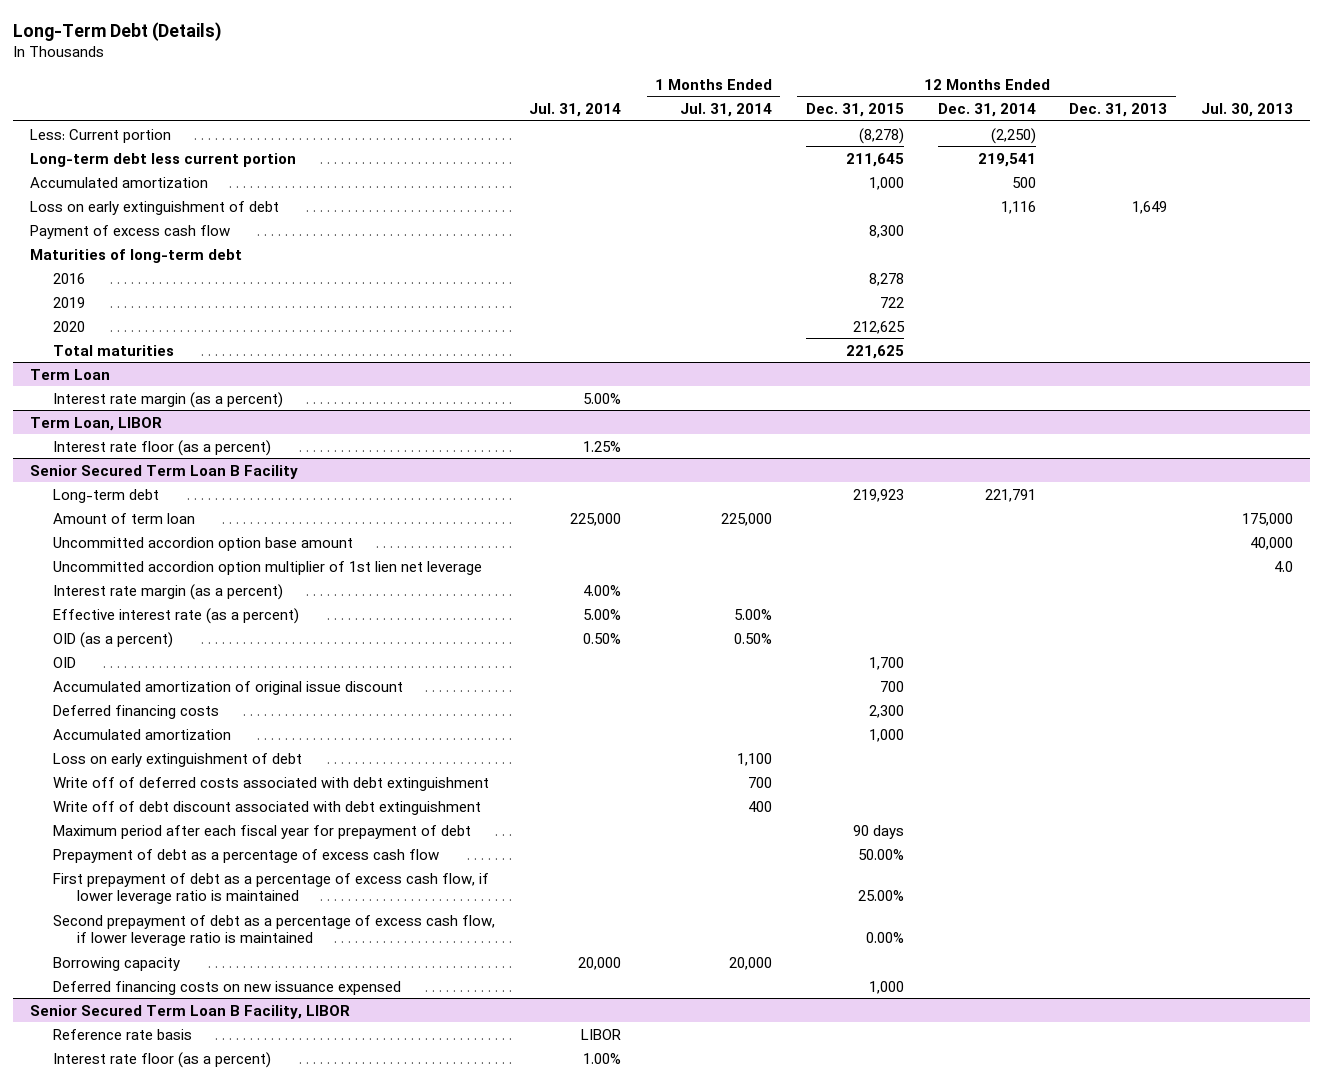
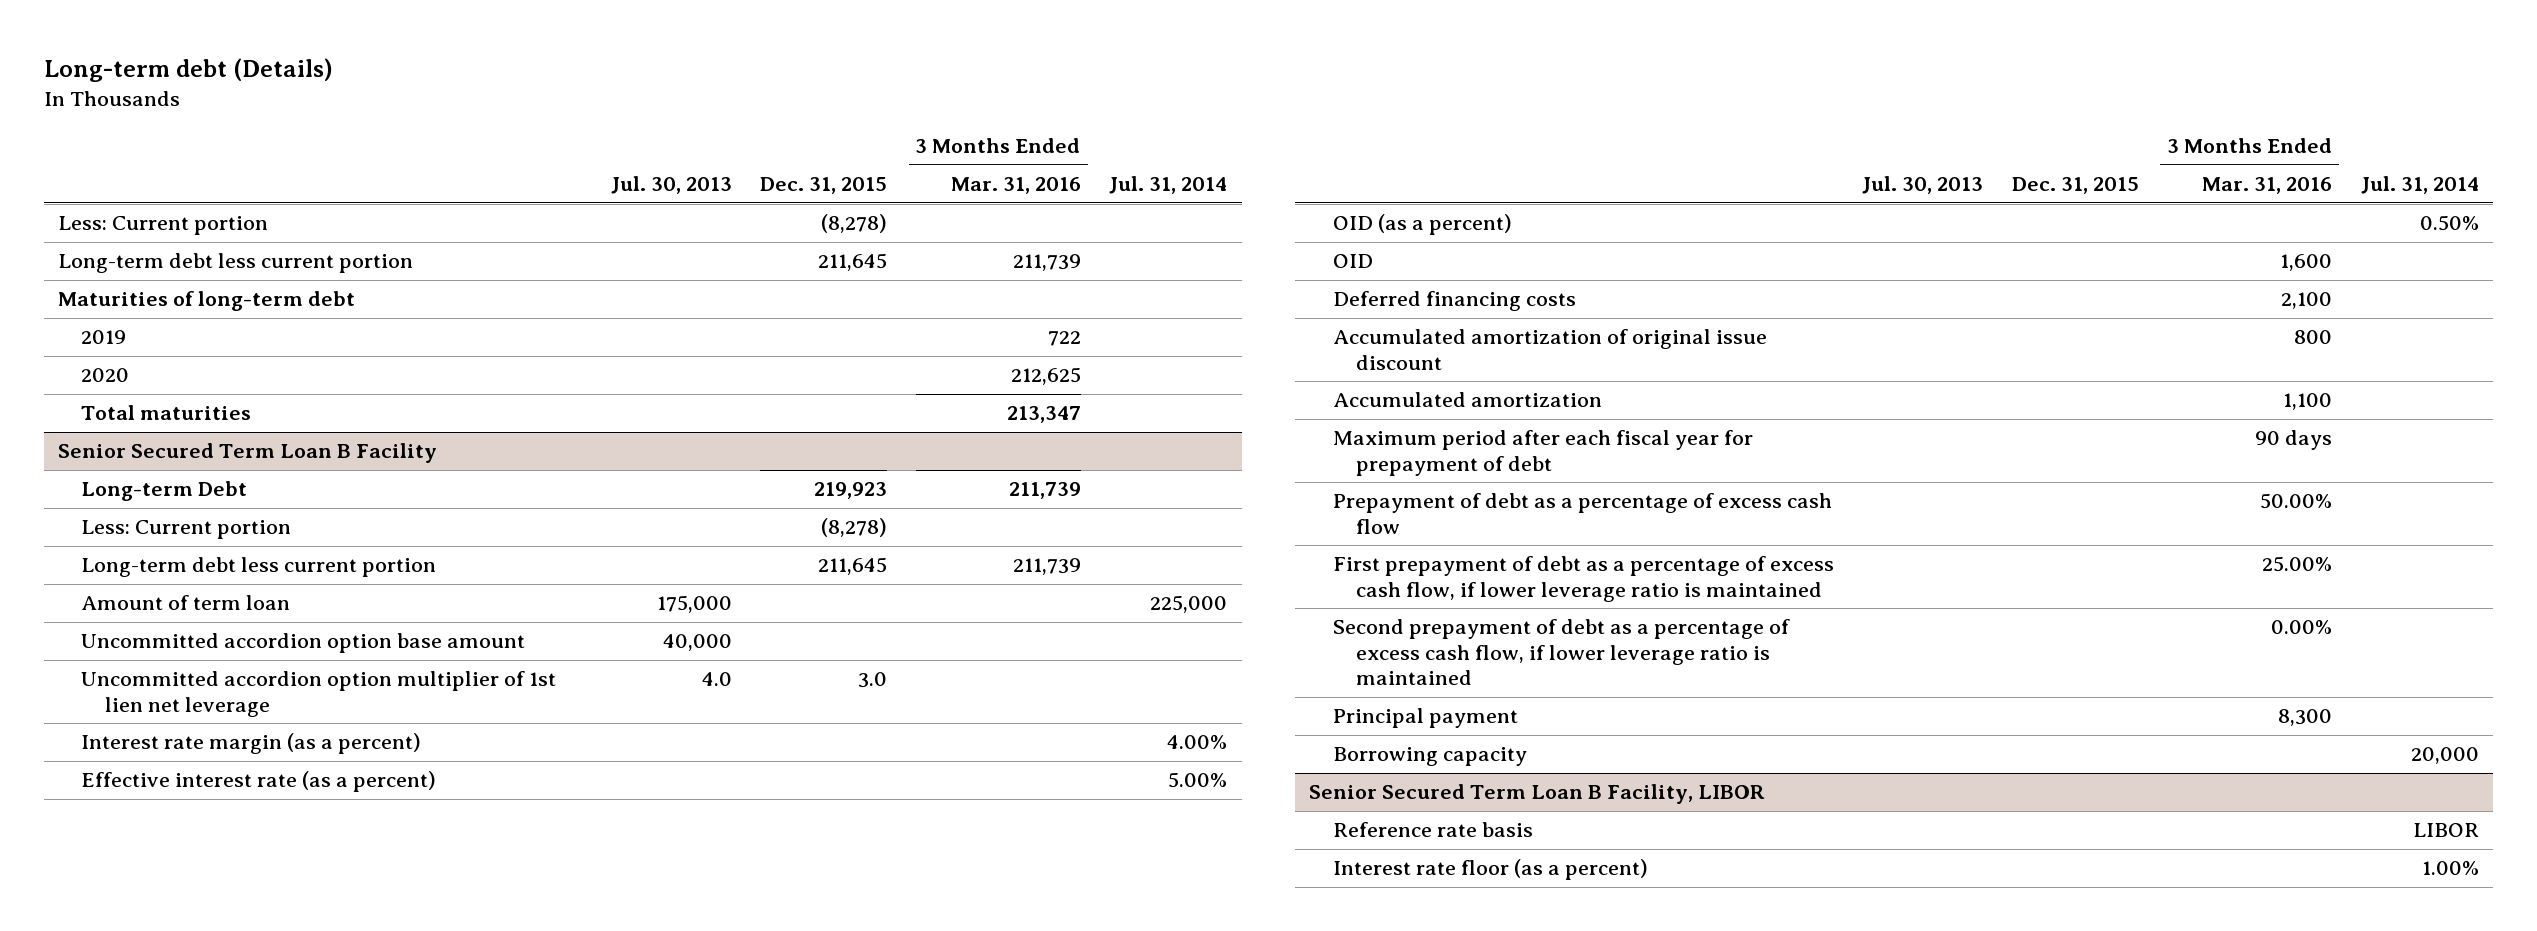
- Long-Term Debt (Details)
+ Long-term debt (Details)
- | Jul. 31, 2014 | 1 Months Ended Jul. 31, 2014 | 12 Months Ended Dec. 31, 2015 | 12 Months Ended Dec. 31, 2014 | 12 Months Ended Dec. 31, 2013 | Jul. 30, 2013
+ | Jul. 30, 2013 | Dec. 31, 2015 | 3 Months Ended Mar. 31, 2016 | Jul. 31, 2014
- Accumulated amortization | | | 1,000 | 500 | |
- Loss on early extinguishment of debt | | | | 1,116 | 1,649 |
- Payment of excess cash flow | | | 8,300 | | |
- 2016 | | | 8,278 | | |
- Term Loan
- Interest rate margin (as a percent) | 5.00% | | | | |
- Term Loan, LIBOR
- Interest rate floor (as a percent) | 1.25% | | | | |
@ Senior Secured Term Loan B Facility
- Long-term debt | | | 219,923 | 221,791 | |
+ Long-term Debt | | 219,923 | 211,739 |
+ Less: Current portion | | (8,278) | |
+ Long-term debt less current portion | | 211,645 | 211,739 |
moved down: Accumulated amortization of original issue discount | | | 800 |
- Loss on early extinguishment of debt | | 1,100 | | | |
- Write off of deferred costs associated with debt extinguishment | | 700 | | | |
- Write off of debt discount associated with debt extinguishment | | 400 | | | |
+ Principal payment | | | 8,300 |
- Deferred financing costs on new issuance expensed | | | 1,000 | | |

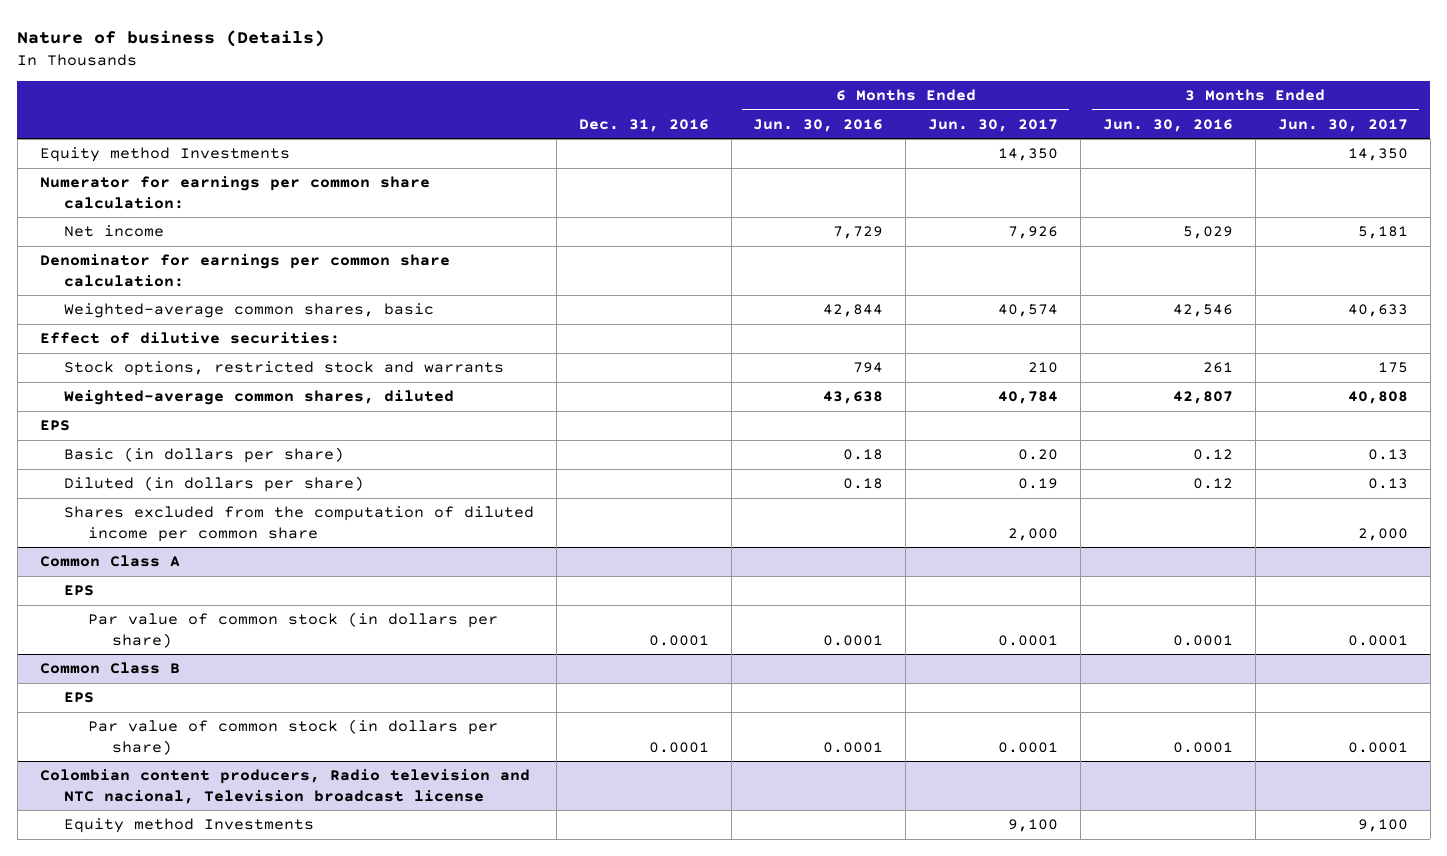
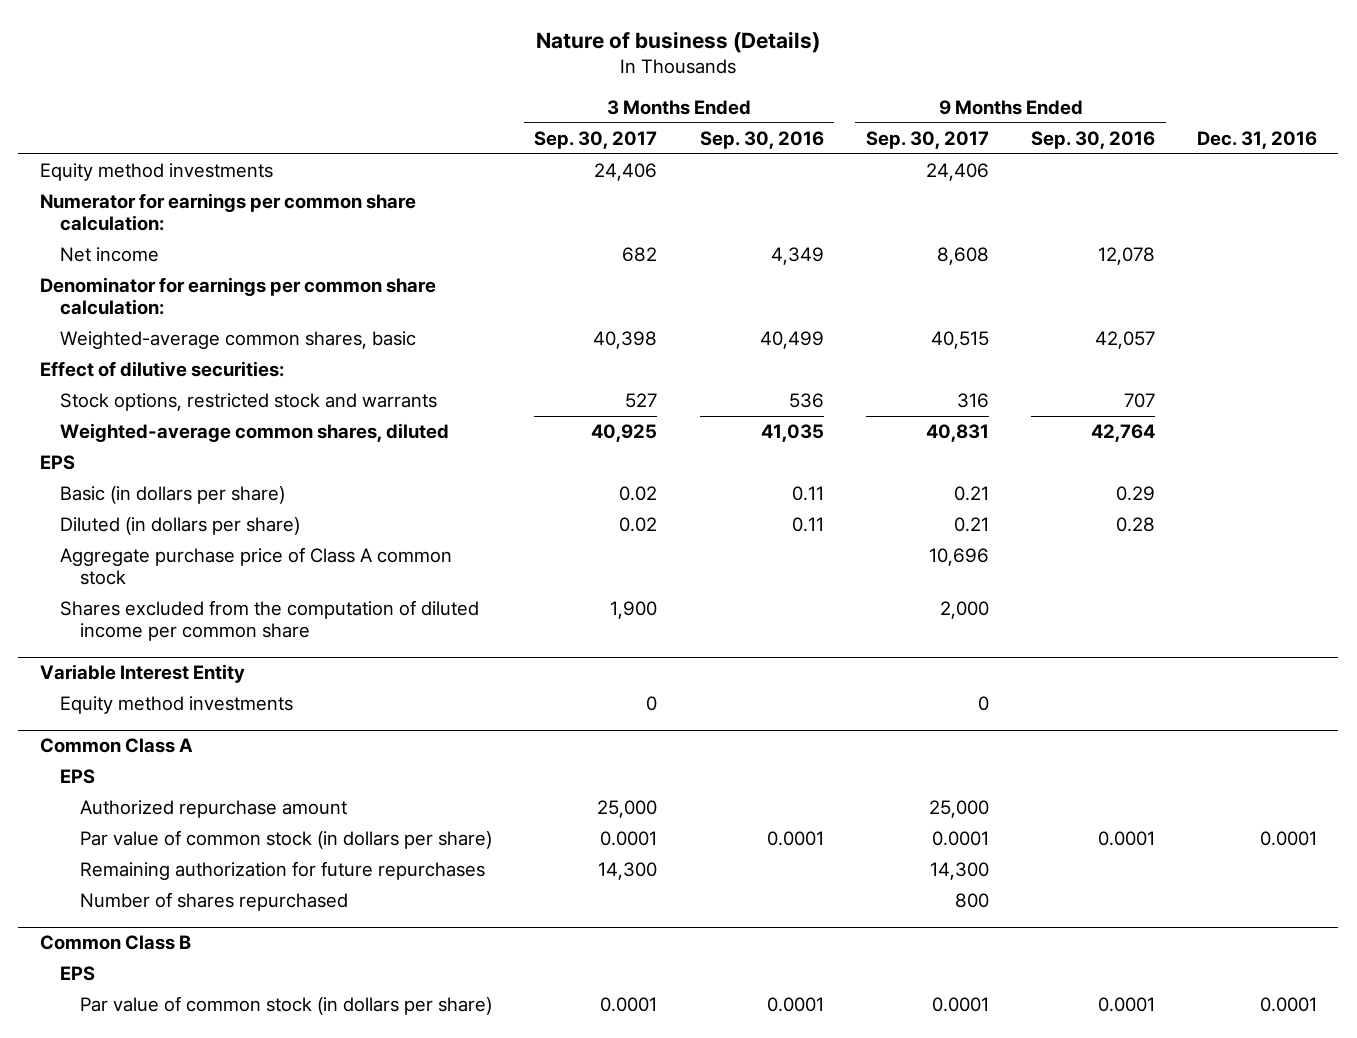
- | Dec. 31, 2016 | 6 Months Ended Jun. 30, 2016 | 6 Months Ended Jun. 30, 2017 | 3 Months Ended Jun. 30, 2016 | 3 Months Ended Jun. 30, 2017
+ | 3 Months Ended Sep. 30, 2017 | 3 Months Ended Sep. 30, 2016 | 9 Months Ended Sep. 30, 2017 | 9 Months Ended Sep. 30, 2016 | Dec. 31, 2016
- Equity method Investments | | | 14,350 | | 14,350
+ Equity method investments | 24,406 | | 24,406 | |
+ Aggregate purchase price of Class A common stock | | | 10,696 | |
+ Variable Interest Entity
+ Equity method investments | 0 | | 0 | |
@ Common Class A
+ Authorized repurchase amount | 25,000 | | 25,000 | |
+ Remaining authorization for future repurchases | 14,300 | | 14,300 | |
+ Number of shares repurchased | | | 800 | |
- Colombian content producers, Radio television and NTC nacional, Television broadcast license
- Equity method Investments | | | 9,100 | | 9,100

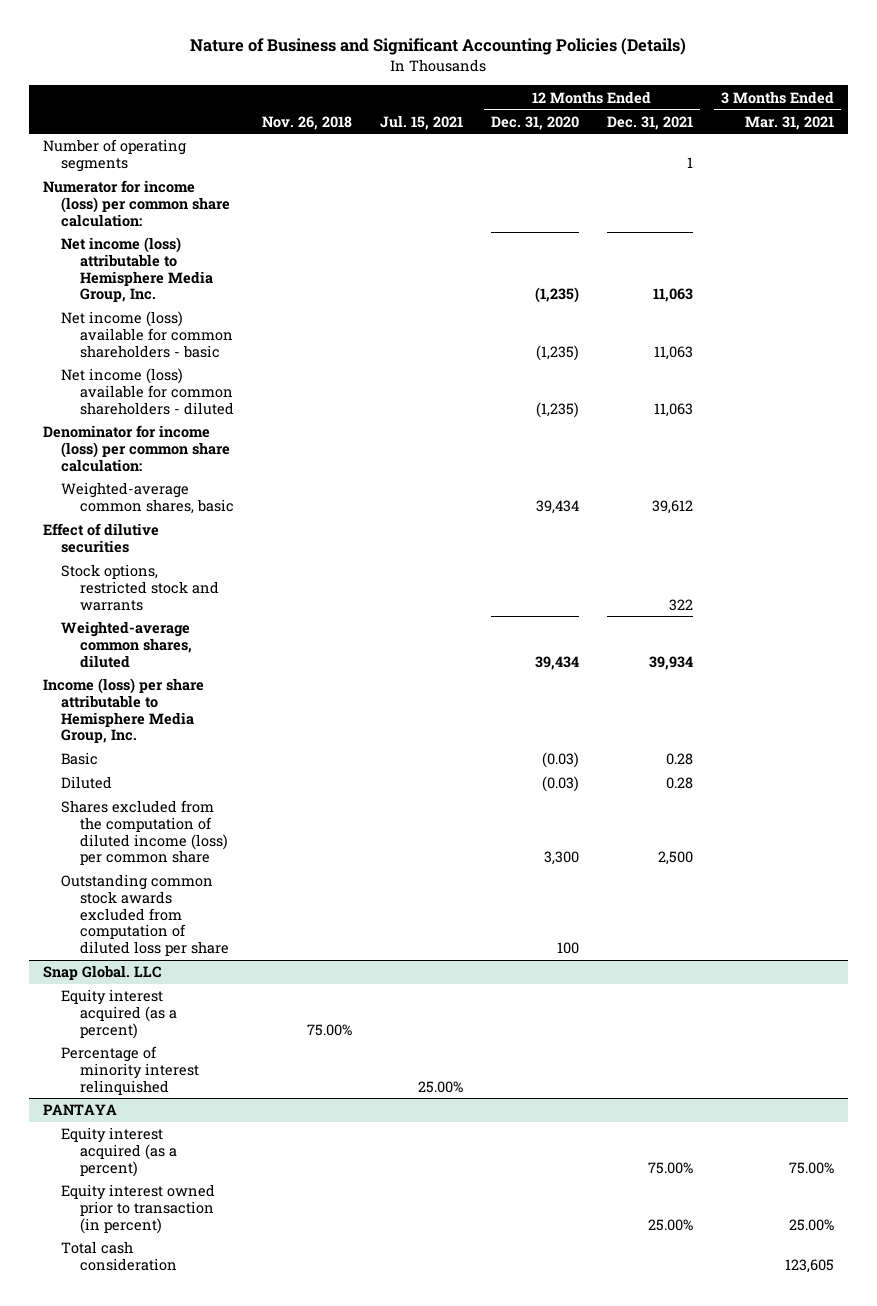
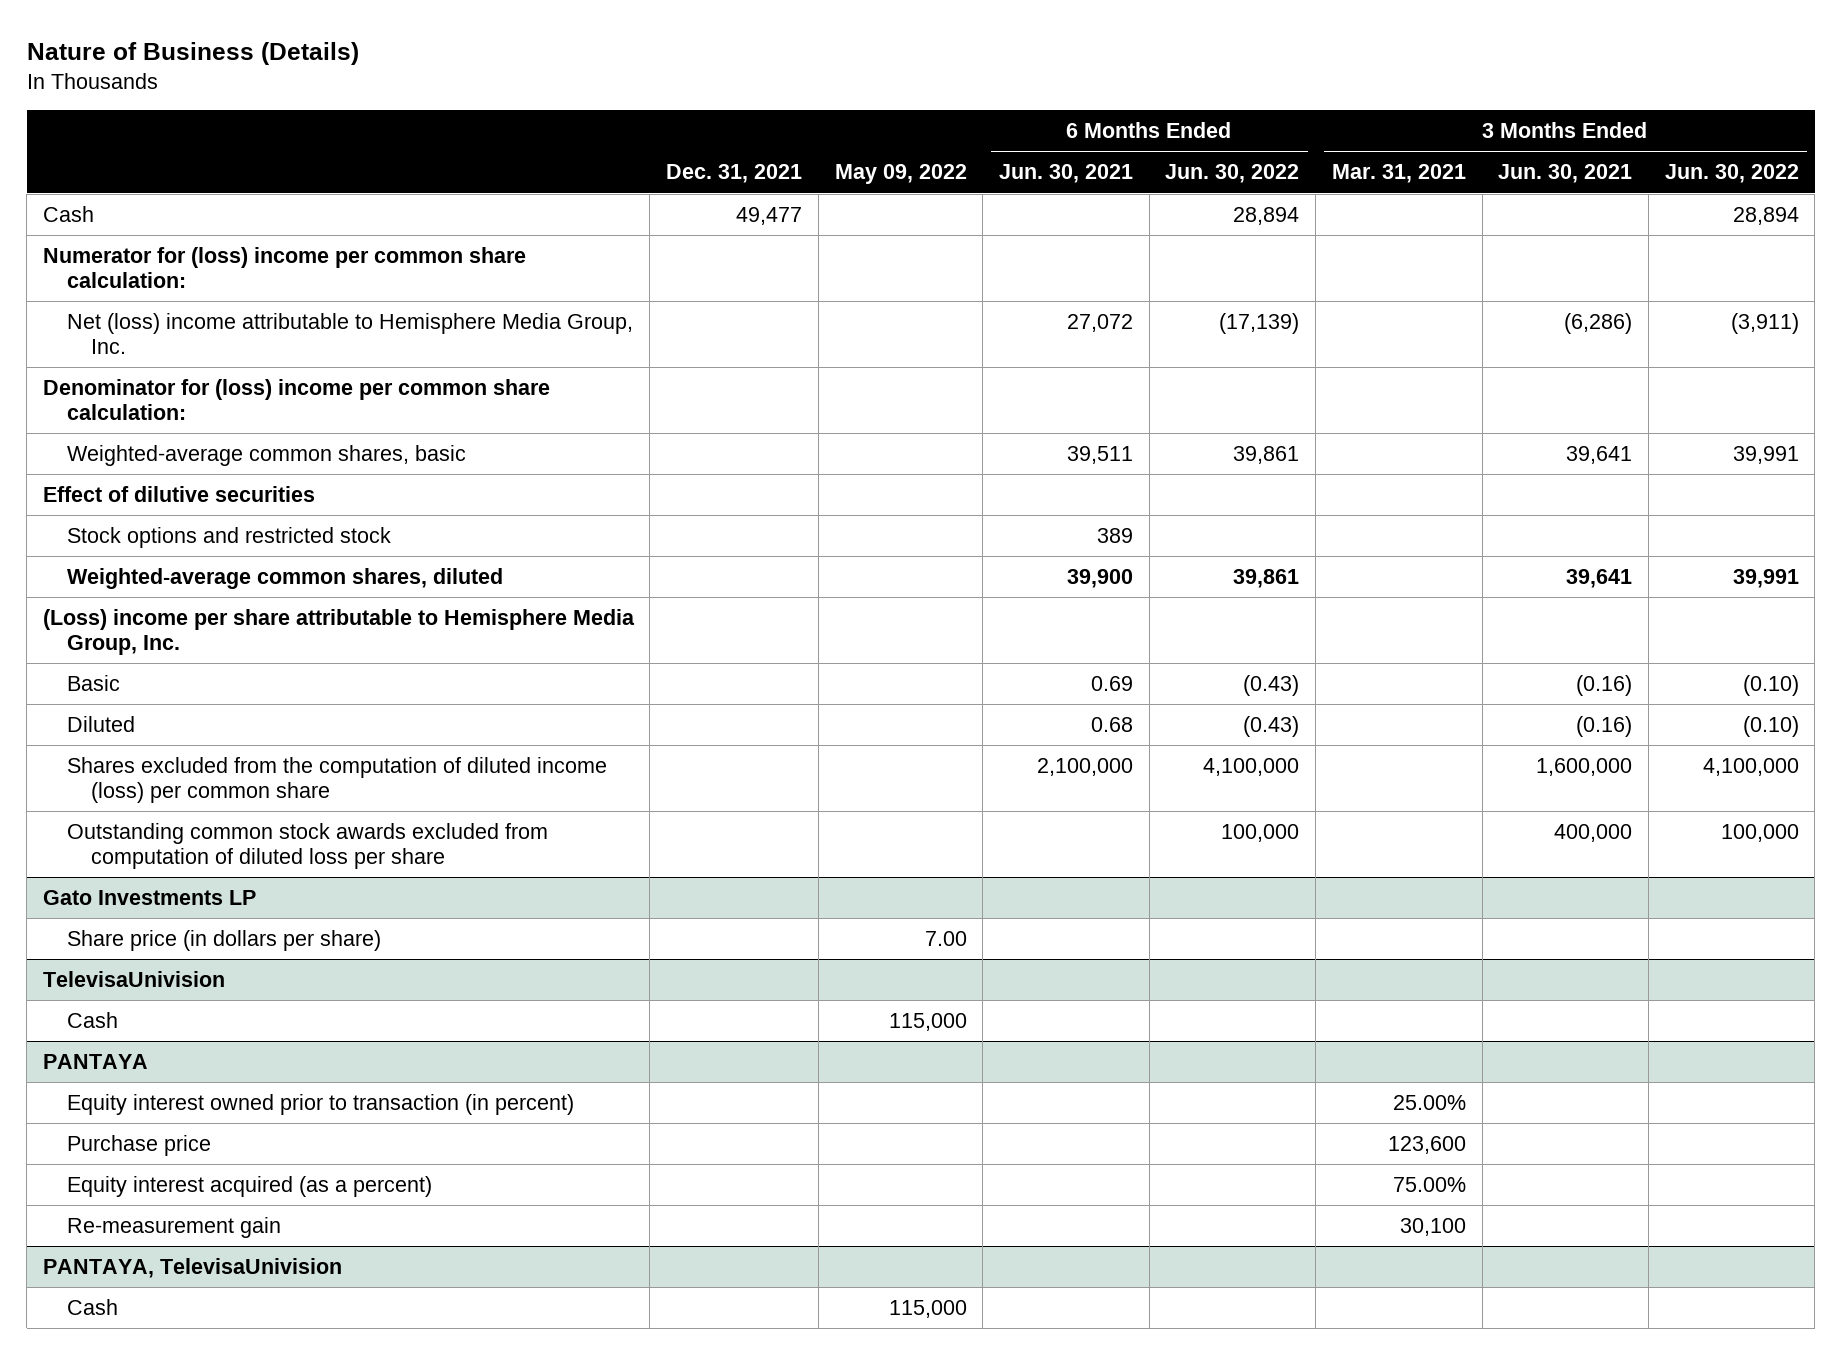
- Nature of Business and Significant Accounting Policies (Details)
+ Nature of Business (Details)
- | Nov. 26, 2018 | Jul. 15, 2021 | 12 Months Ended Dec. 31, 2020 | 12 Months Ended Dec. 31, 2021 | 3 Months Ended Mar. 31, 2021
+ | Dec. 31, 2021 | May 09, 2022 | 6 Months Ended Jun. 30, 2021 | 6 Months Ended Jun. 30, 2022 | 3 Months Ended Mar. 31, 2021 | 3 Months Ended Jun. 30, 2021 | 3 Months Ended Jun. 30, 2022
- Number of operating segments | | | | 1 |
- Numerator for income (loss) per common share calculation:
- Net income (loss) attributable to Hemisphere Media Group, Inc. | | | (1,235) | 11,063 |
- Net income (loss) available for common shareholders - basic | | | (1,235) | 11,063 |
- Net income (loss) available for common shareholders - diluted | | | (1,235) | 11,063 |
- Denominator for income (loss) per common share calculation:
+ Cash | 49,477 | | | 28,894 | | | 28,894
+ Numerator for (loss) income per common share calculation:
+ Net (loss) income attributable to Hemisphere Media Group, Inc. | | | 27,072 | (17,139) | | (6,286) | (3,911)
+ Denominator for (loss) income per common share calculation:
- Stock options, restricted stock and warrants | | | | 322 |
+ Stock options and restricted stock | | | 389 | | | |
- Income (loss) per share attributable to Hemisphere Media Group, Inc.
+ (Loss) income per share attributable to Hemisphere Media Group, Inc.
- Snap Global. LLC
- Equity interest acquired (as a percent) | 75.00% | | | |
- Percentage of minority interest relinquished | | 25.00% | | |
+ Gato Investments LP
+ Share price (in dollars per share) | | 7.00 | | | | |
+ TelevisaUnivision
+ Cash | | 115,000 | | | | |
@ PANTAYA
- Total cash consideration | | | | | 123,605
+ Purchase price | | | | | 123,600 | |
moved down: Equity interest acquired (as a percent) | | | | | 75.00% | |
+ Re-measurement gain | | | | | 30,100 | |
+ PANTAYA, TelevisaUnivision
+ Cash | | 115,000 | | | | |

